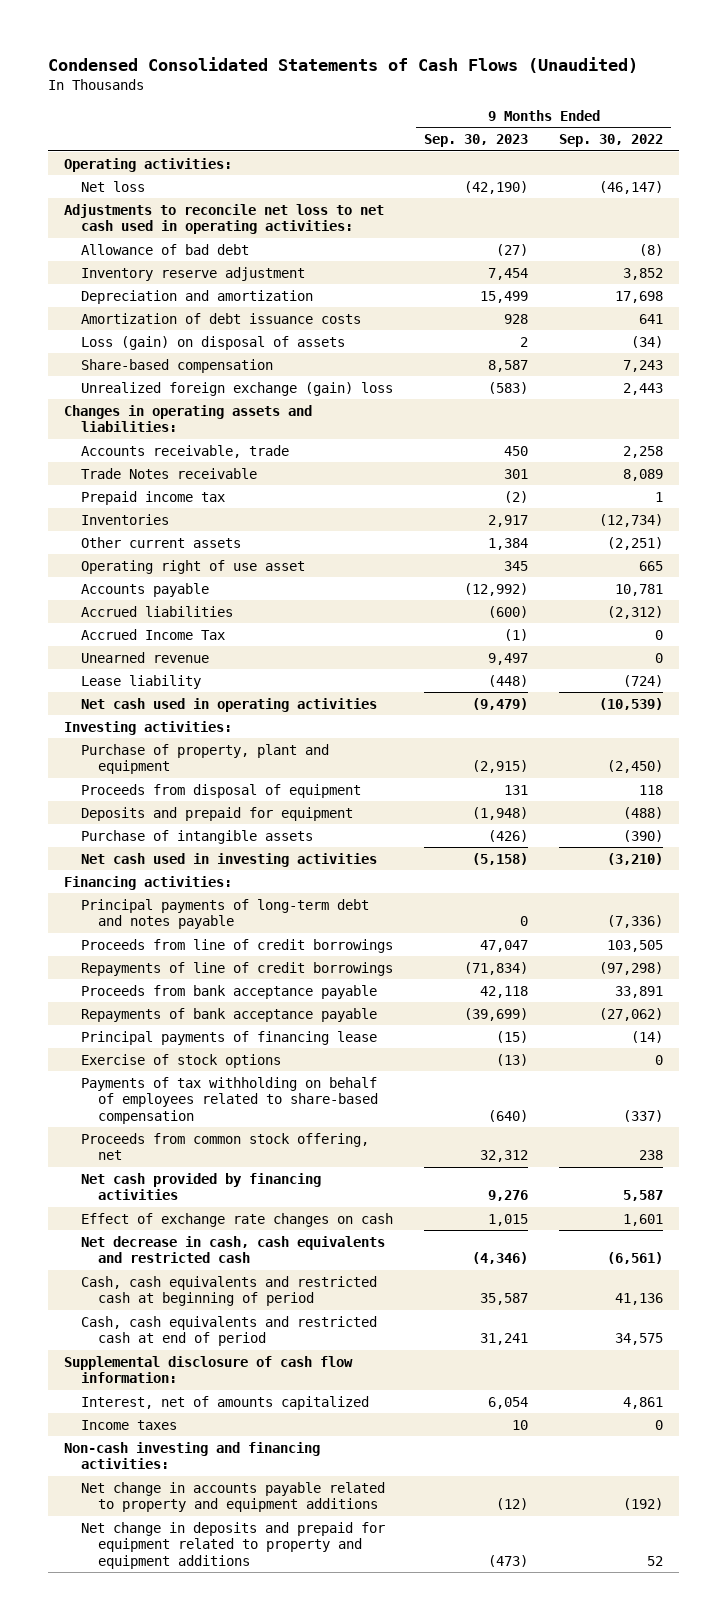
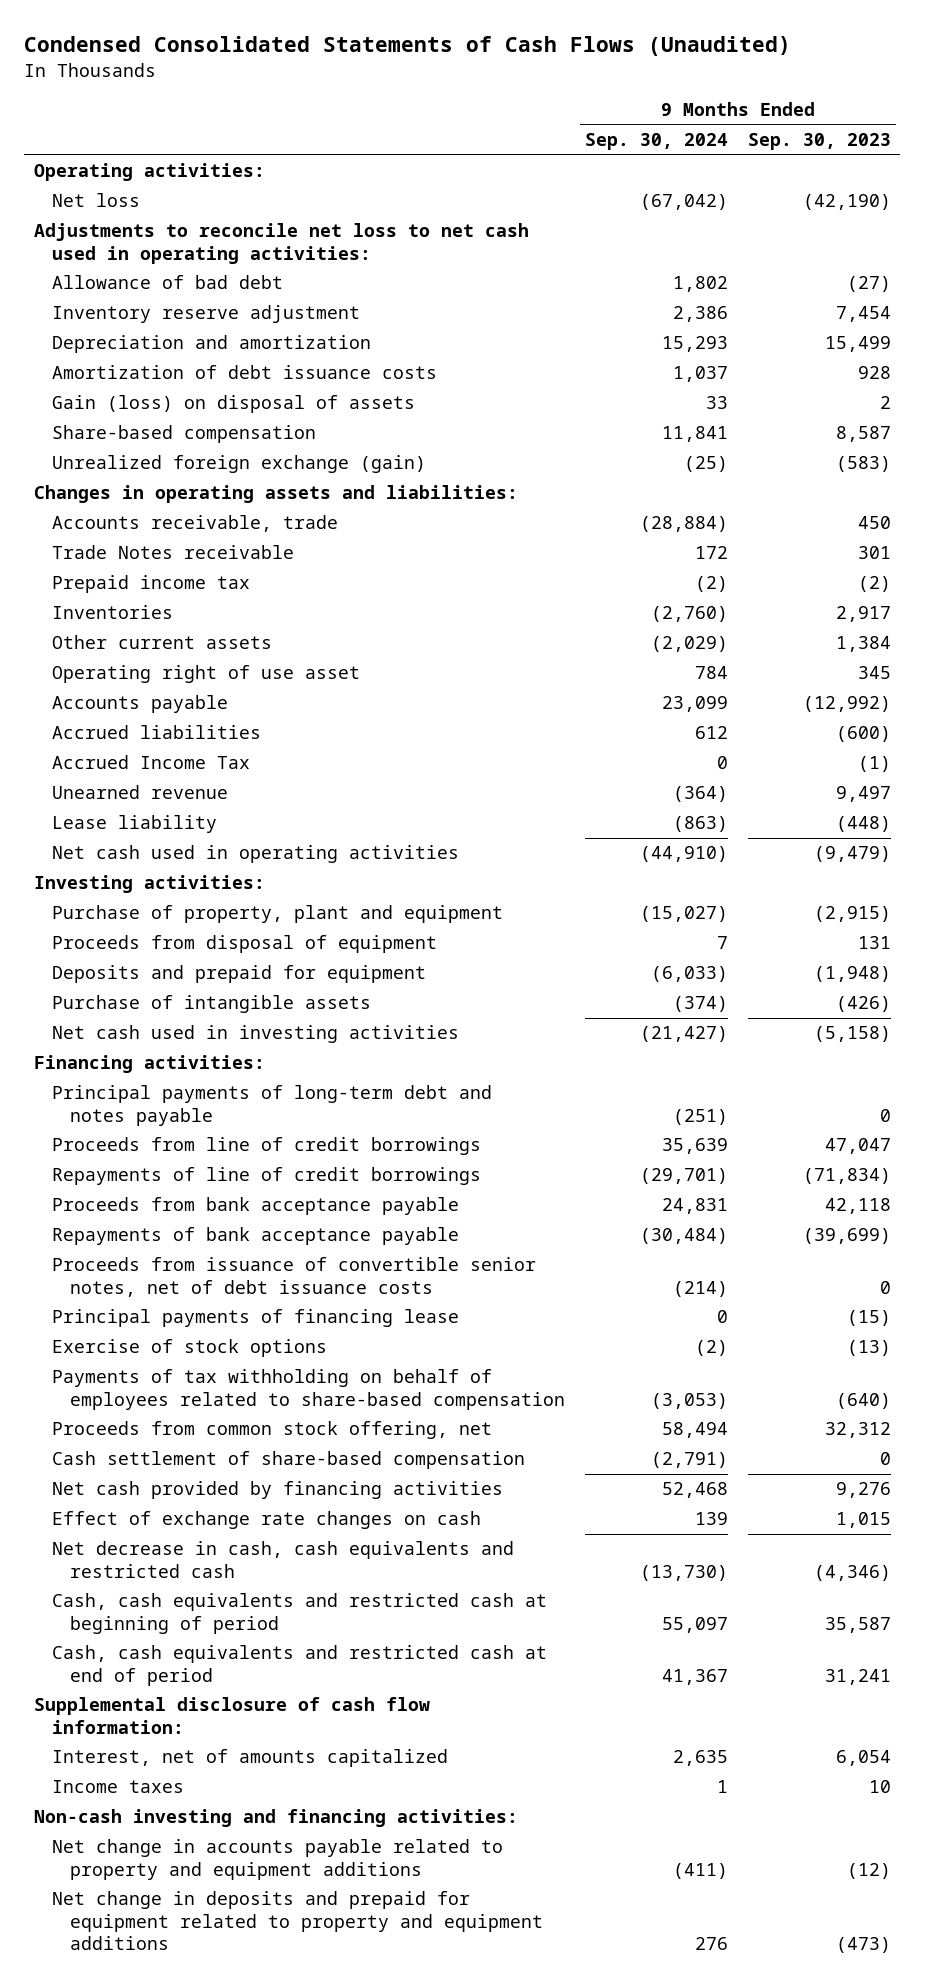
- | 9 Months Ended Sep. 30, 2023 | 9 Months Ended Sep. 30, 2022
+ | 9 Months Ended Sep. 30, 2024 | 9 Months Ended Sep. 30, 2023
- Loss (gain) on disposal of assets | 2 | (34)
+ Gain (loss) on disposal of assets | 33 | 2
- Unrealized foreign exchange (gain) loss | (583) | 2,443
+ Unrealized foreign exchange (gain) | (25) | (583)
+ Proceeds from issuance of convertible senior notes, net of debt issuance costs | (214) | 0
+ Cash settlement of share-based compensation | (2,791) | 0

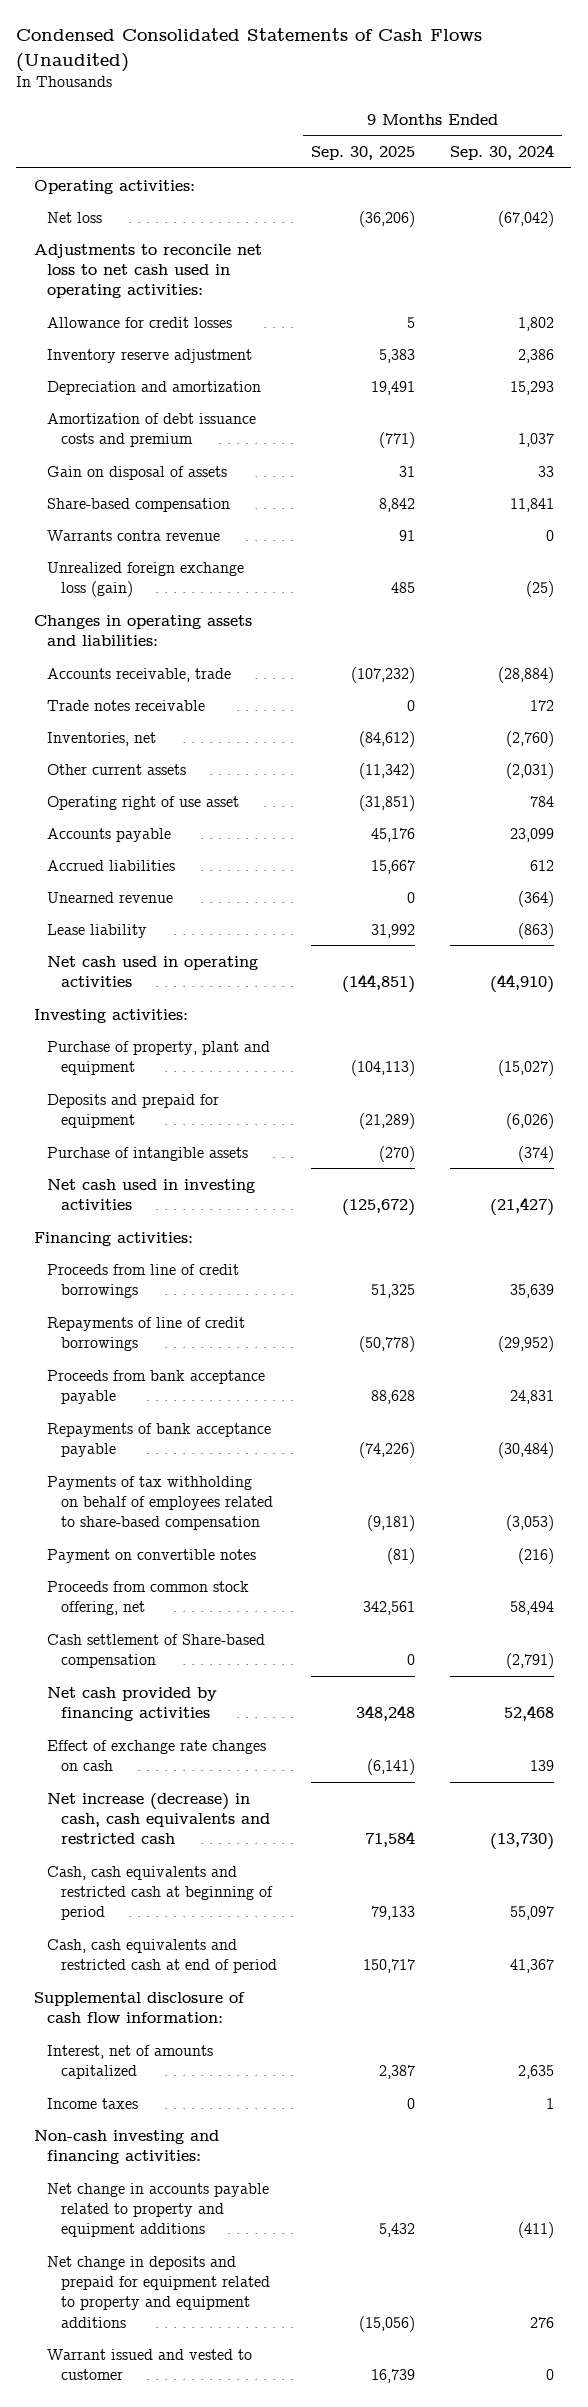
- | 9 Months Ended Sep. 30, 2024 | 9 Months Ended Sep. 30, 2023
+ | 9 Months Ended Sep. 30, 2025 | 9 Months Ended Sep. 30, 2024
- Allowance of bad debt | 1,802 | (27)
+ Allowance for credit losses | 5 | 1,802
- Amortization of debt issuance costs | 1,037 | 928
- Gain (loss) on disposal of assets | 33 | 2
+ Amortization of debt issuance costs and premium | (771) | 1,037
+ Gain on disposal of assets | 31 | 33
- Unrealized foreign exchange (gain) | (25) | (583)
+ Warrants contra revenue | 91 | 0
+ Unrealized foreign exchange loss (gain) | 485 | (25)
- Trade Notes receivable | 172 | 301
- Prepaid income tax | (2) | (2)
- Inventories | (2,760) | 2,917
- Other current assets | (2,029) | 1,384
+ Trade notes receivable | 0 | 172
+ Inventories, net | (84,612) | (2,760)
+ Other current assets | (11,342) | (2,031)
- Accrued Income Tax | 0 | (1)
- Proceeds from disposal of equipment | 7 | 131
- Deposits and prepaid for equipment | (6,033) | (1,948)
+ Deposits and prepaid for equipment | (21,289) | (6,026)
- Principal payments of long-term debt and notes payable | (251) | 0
- Repayments of line of credit borrowings | (29,701) | (71,834)
+ Repayments of line of credit borrowings | (50,778) | (29,952)
- Proceeds from issuance of convertible senior notes, net of debt issuance costs | (214) | 0
- Principal payments of financing lease | 0 | (15)
- Exercise of stock options | (2) | (13)
+ Payment on convertible notes | (81) | (216)
- Cash settlement of share-based compensation | (2,791) | 0
+ Cash settlement of Share-based compensation | 0 | (2,791)
- Net decrease in cash, cash equivalents and restricted cash | (13,730) | (4,346)
+ Net increase (decrease) in cash, cash equivalents and restricted cash | 71,584 | (13,730)
+ Warrant issued and vested to customer | 16,739 | 0

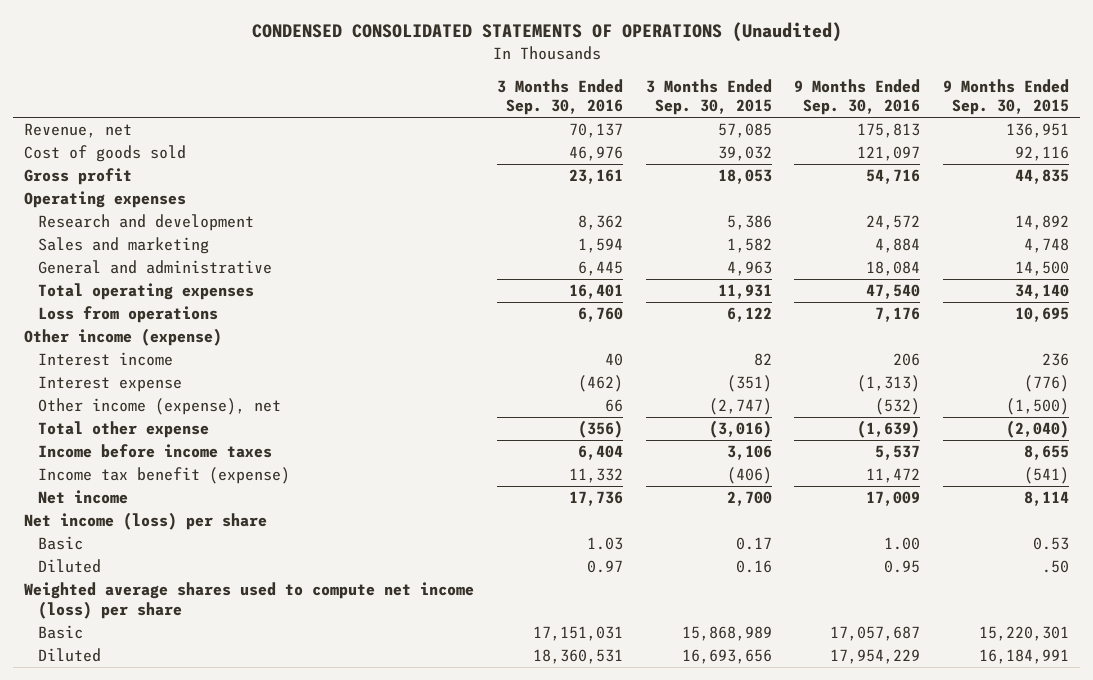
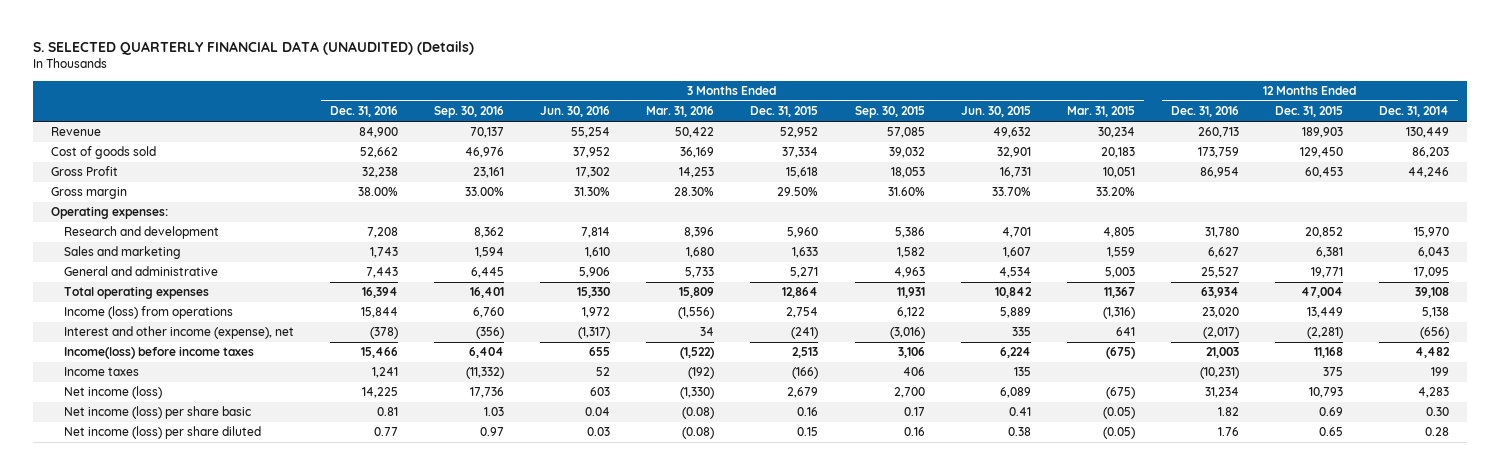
- CONDENSED CONSOLIDATED STATEMENTS OF OPERATIONS (Unaudited)
+ S. SELECTED QUARTERLY FINANCIAL DATA (UNAUDITED) (Details)
- | 3 Months Ended Sep. 30, 2016 | 3 Months Ended Sep. 30, 2015 | 9 Months Ended Sep. 30, 2016 | 9 Months Ended Sep. 30, 2015
+ | 3 Months Ended Dec. 31, 2016 | 3 Months Ended Sep. 30, 2016 | 3 Months Ended Jun. 30, 2016 | 3 Months Ended Mar. 31, 2016 | 3 Months Ended Dec. 31, 2015 | 3 Months Ended Sep. 30, 2015 | 3 Months Ended Jun. 30, 2015 | 3 Months Ended Mar. 31, 2015 | 12 Months Ended Dec. 31, 2016 | 12 Months Ended Dec. 31, 2015 | 12 Months Ended Dec. 31, 2014
- Revenue, net | 70,137 | 57,085 | 175,813 | 136,951
+ Revenue | 84,900 | 70,137 | 55,254 | 50,422 | 52,952 | 57,085 | 49,632 | 30,234 | 260,713 | 189,903 | 130,449
- Gross profit | 23,161 | 18,053 | 54,716 | 44,835
- Operating expenses
+ Gross Profit | 32,238 | 23,161 | 17,302 | 14,253 | 15,618 | 18,053 | 16,731 | 10,051 | 86,954 | 60,453 | 44,246
+ Gross margin | 38.00% | 33.00% | 31.30% | 28.30% | 29.50% | 31.60% | 33.70% | 33.20% | | |
+ Operating expenses:
- Loss from operations | 6,760 | 6,122 | 7,176 | 10,695
- Other income (expense)
- Interest income | 40 | 82 | 206 | 236
- Interest expense | (462) | (351) | (1,313) | (776)
- Other income (expense), net | 66 | (2,747) | (532) | (1,500)
- Total other expense | (356) | (3,016) | (1,639) | (2,040)
- Income before income taxes | 6,404 | 3,106 | 5,537 | 8,655
- Income tax benefit (expense) | 11,332 | (406) | 11,472 | (541)
- Net income | 17,736 | 2,700 | 17,009 | 8,114
- Net income (loss) per share
- Basic | 1.03 | 0.17 | 1.00 | 0.53
- Diluted | 0.97 | 0.16 | 0.95 | .50
- Weighted average shares used to compute net income (loss) per share
- Basic | 17,151,031 | 15,868,989 | 17,057,687 | 15,220,301
- Diluted | 18,360,531 | 16,693,656 | 17,954,229 | 16,184,991
+ Income (loss) from operations | 15,844 | 6,760 | 1,972 | (1,556) | 2,754 | 6,122 | 5,889 | (1,316) | 23,020 | 13,449 | 5,138
+ Interest and other income (expense), net | (378) | (356) | (1,317) | 34 | (241) | (3,016) | 335 | 641 | (2,017) | (2,281) | (656)
+ Income(loss) before income taxes | 15,466 | 6,404 | 655 | (1,522) | 2,513 | 3,106 | 6,224 | (675) | 21,003 | 11,168 | 4,482
+ Income taxes | 1,241 | (11,332) | 52 | (192) | (166) | 406 | 135 | | (10,231) | 375 | 199
+ Net income (loss) | 14,225 | 17,736 | 603 | (1,330) | 2,679 | 2,700 | 6,089 | (675) | 31,234 | 10,793 | 4,283
+ Net income (loss) per share basic | 0.81 | 1.03 | 0.04 | (0.08) | 0.16 | 0.17 | 0.41 | (0.05) | 1.82 | 0.69 | 0.30
+ Net income (loss) per share diluted | 0.77 | 0.97 | 0.03 | (0.08) | 0.15 | 0.16 | 0.38 | (0.05) | 1.76 | 0.65 | 0.28

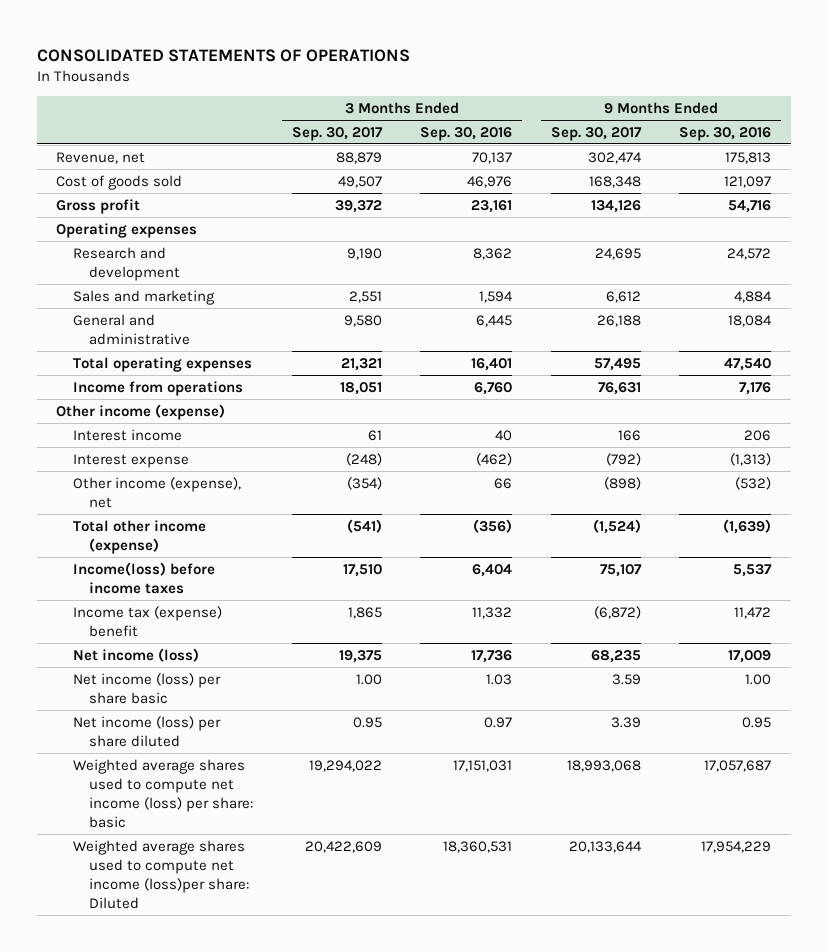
- S. SELECTED QUARTERLY FINANCIAL DATA (UNAUDITED) (Details)
+ CONSOLIDATED STATEMENTS OF OPERATIONS
- | 3 Months Ended Dec. 31, 2016 | 3 Months Ended Sep. 30, 2016 | 3 Months Ended Jun. 30, 2016 | 3 Months Ended Mar. 31, 2016 | 3 Months Ended Dec. 31, 2015 | 3 Months Ended Sep. 30, 2015 | 3 Months Ended Jun. 30, 2015 | 3 Months Ended Mar. 31, 2015 | 12 Months Ended Dec. 31, 2016 | 12 Months Ended Dec. 31, 2015 | 12 Months Ended Dec. 31, 2014
+ | 3 Months Ended Sep. 30, 2017 | 3 Months Ended Sep. 30, 2016 | 9 Months Ended Sep. 30, 2017 | 9 Months Ended Sep. 30, 2016
- Revenue | 84,900 | 70,137 | 55,254 | 50,422 | 52,952 | 57,085 | 49,632 | 30,234 | 260,713 | 189,903 | 130,449
+ Revenue, net | 88,879 | 70,137 | 302,474 | 175,813
- Gross Profit | 32,238 | 23,161 | 17,302 | 14,253 | 15,618 | 18,053 | 16,731 | 10,051 | 86,954 | 60,453 | 44,246
- Gross margin | 38.00% | 33.00% | 31.30% | 28.30% | 29.50% | 31.60% | 33.70% | 33.20% | | |
- Operating expenses:
+ Gross profit | 39,372 | 23,161 | 134,126 | 54,716
+ Operating expenses
- Income (loss) from operations | 15,844 | 6,760 | 1,972 | (1,556) | 2,754 | 6,122 | 5,889 | (1,316) | 23,020 | 13,449 | 5,138
- Interest and other income (expense), net | (378) | (356) | (1,317) | 34 | (241) | (3,016) | 335 | 641 | (2,017) | (2,281) | (656)
+ Income from operations | 18,051 | 6,760 | 76,631 | 7,176
+ Other income (expense)
+ Interest income | 61 | 40 | 166 | 206
+ Interest expense | (248) | (462) | (792) | (1,313)
+ Other income (expense), net | (354) | 66 | (898) | (532)
+ Total other income (expense) | (541) | (356) | (1,524) | (1,639)
- Income taxes | 1,241 | (11,332) | 52 | (192) | (166) | 406 | 135 | | (10,231) | 375 | 199
+ Income tax (expense) benefit | 1,865 | 11,332 | (6,872) | 11,472
+ Weighted average shares used to compute net income (loss) per share: basic | 19,294,022 | 17,151,031 | 18,993,068 | 17,057,687
+ Weighted average shares used to compute net income (loss)per share: Diluted | 20,422,609 | 18,360,531 | 20,133,644 | 17,954,229

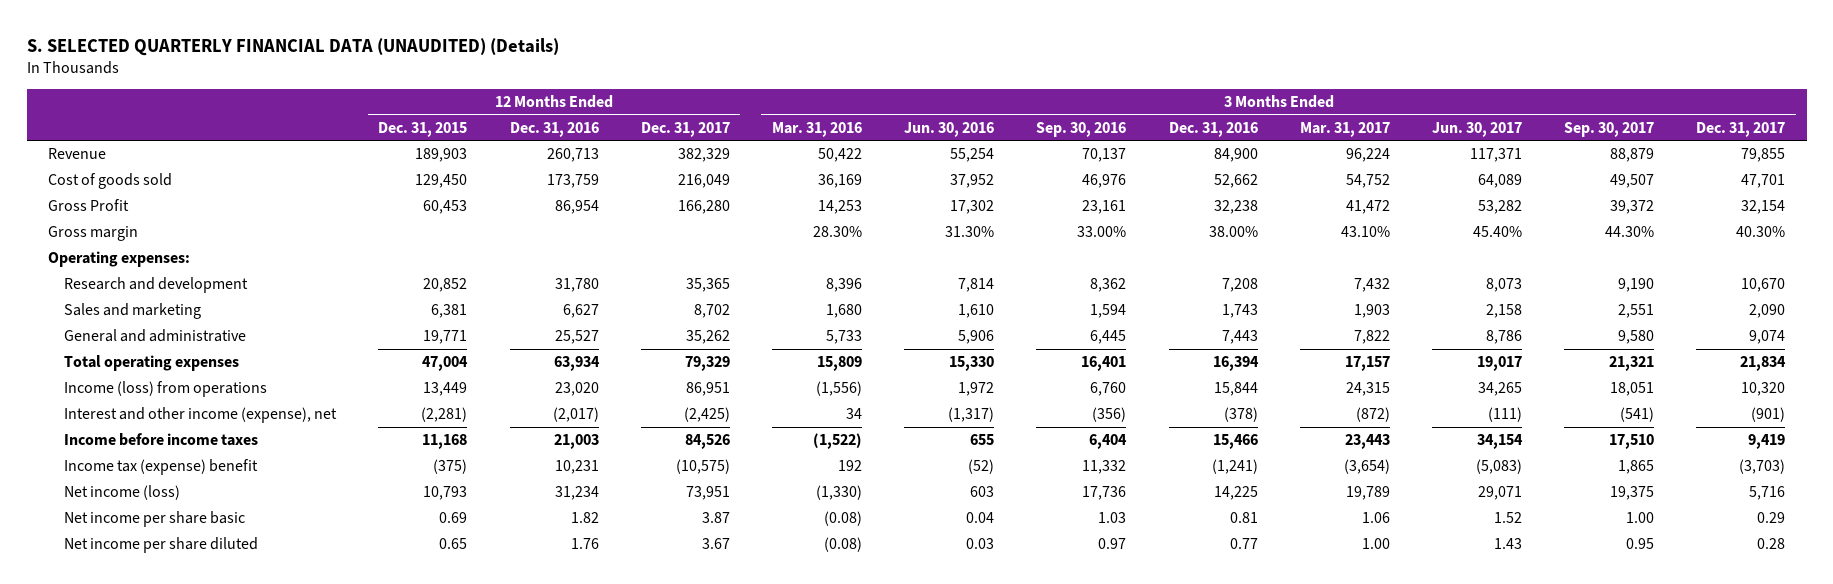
- CONSOLIDATED STATEMENTS OF OPERATIONS
+ S. SELECTED QUARTERLY FINANCIAL DATA (UNAUDITED) (Details)
- | 3 Months Ended Sep. 30, 2017 | 3 Months Ended Sep. 30, 2016 | 9 Months Ended Sep. 30, 2017 | 9 Months Ended Sep. 30, 2016
+ | 12 Months Ended Dec. 31, 2015 | 12 Months Ended Dec. 31, 2016 | 12 Months Ended Dec. 31, 2017 | 3 Months Ended Mar. 31, 2016 | 3 Months Ended Jun. 30, 2016 | 3 Months Ended Sep. 30, 2016 | 3 Months Ended Dec. 31, 2016 | 3 Months Ended Mar. 31, 2017 | 3 Months Ended Jun. 30, 2017 | 3 Months Ended Sep. 30, 2017 | 3 Months Ended Dec. 31, 2017
- Revenue, net | 88,879 | 70,137 | 302,474 | 175,813
+ Revenue | 189,903 | 260,713 | 382,329 | 50,422 | 55,254 | 70,137 | 84,900 | 96,224 | 117,371 | 88,879 | 79,855
- Gross profit | 39,372 | 23,161 | 134,126 | 54,716
- Operating expenses
+ Gross Profit | 60,453 | 86,954 | 166,280 | 14,253 | 17,302 | 23,161 | 32,238 | 41,472 | 53,282 | 39,372 | 32,154
+ Gross margin | | | | 28.30% | 31.30% | 33.00% | 38.00% | 43.10% | 45.40% | 44.30% | 40.30%
+ Operating expenses:
- Income from operations | 18,051 | 6,760 | 76,631 | 7,176
- Other income (expense)
- Interest income | 61 | 40 | 166 | 206
- Interest expense | (248) | (462) | (792) | (1,313)
- Other income (expense), net | (354) | 66 | (898) | (532)
- Total other income (expense) | (541) | (356) | (1,524) | (1,639)
- Income(loss) before income taxes | 17,510 | 6,404 | 75,107 | 5,537
+ Income (loss) from operations | 13,449 | 23,020 | 86,951 | (1,556) | 1,972 | 6,760 | 15,844 | 24,315 | 34,265 | 18,051 | 10,320
+ Interest and other income (expense), net | (2,281) | (2,017) | (2,425) | 34 | (1,317) | (356) | (378) | (872) | (111) | (541) | (901)
+ Income before income taxes | 11,168 | 21,003 | 84,526 | (1,522) | 655 | 6,404 | 15,466 | 23,443 | 34,154 | 17,510 | 9,419
- Net income (loss) per share basic | 1.00 | 1.03 | 3.59 | 1.00
- Net income (loss) per share diluted | 0.95 | 0.97 | 3.39 | 0.95
- Weighted average shares used to compute net income (loss) per share: basic | 19,294,022 | 17,151,031 | 18,993,068 | 17,057,687
- Weighted average shares used to compute net income (loss)per share: Diluted | 20,422,609 | 18,360,531 | 20,133,644 | 17,954,229
+ Net income per share basic | 0.69 | 1.82 | 3.87 | (0.08) | 0.04 | 1.03 | 0.81 | 1.06 | 1.52 | 1.00 | 0.29
+ Net income per share diluted | 0.65 | 1.76 | 3.67 | (0.08) | 0.03 | 0.97 | 0.77 | 1.00 | 1.43 | 0.95 | 0.28

